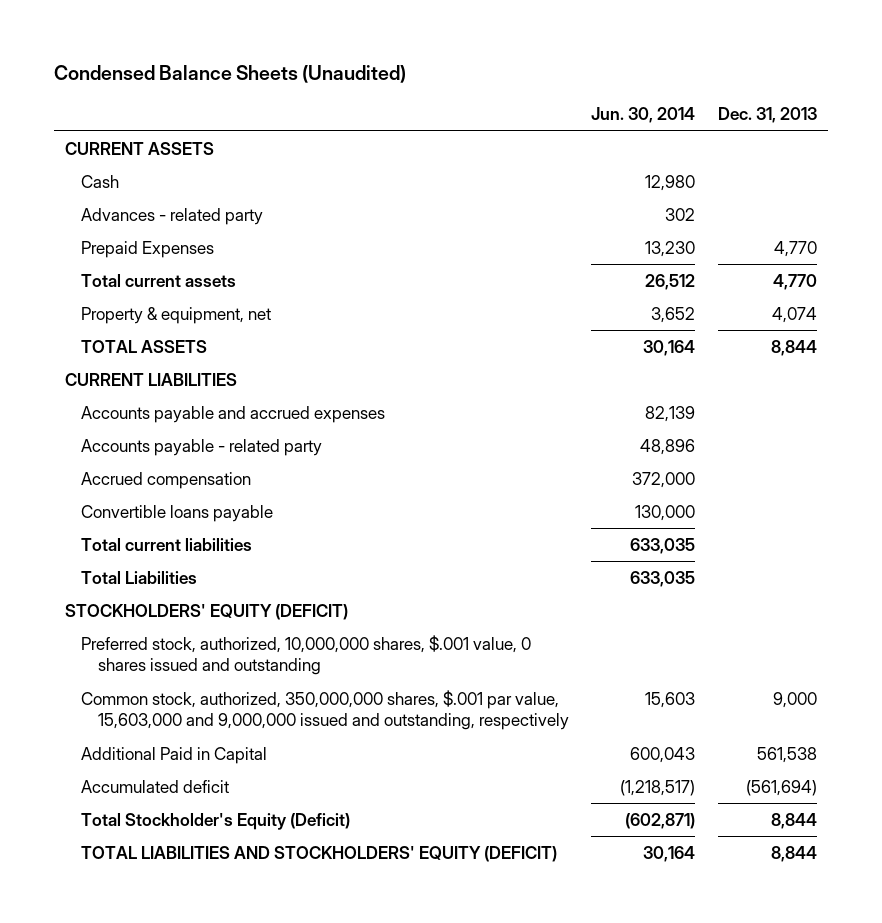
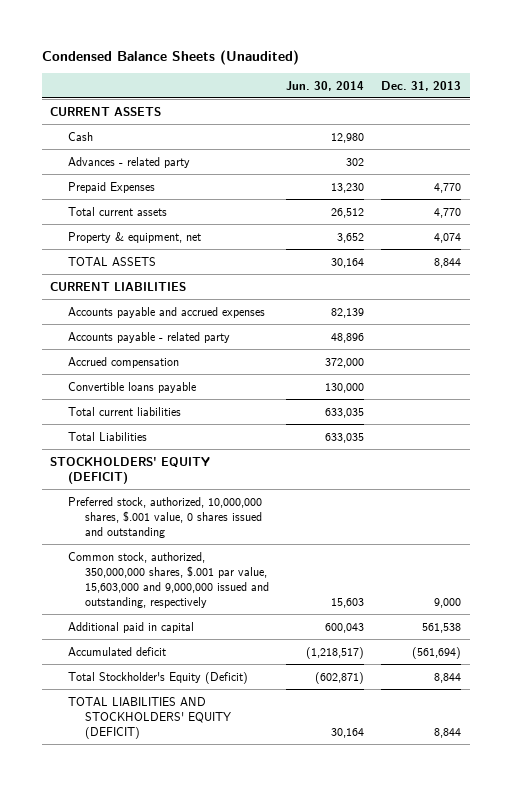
- Additional Paid in Capital | 600,043 | 561,538
+ Additional paid in capital | 600,043 | 561,538

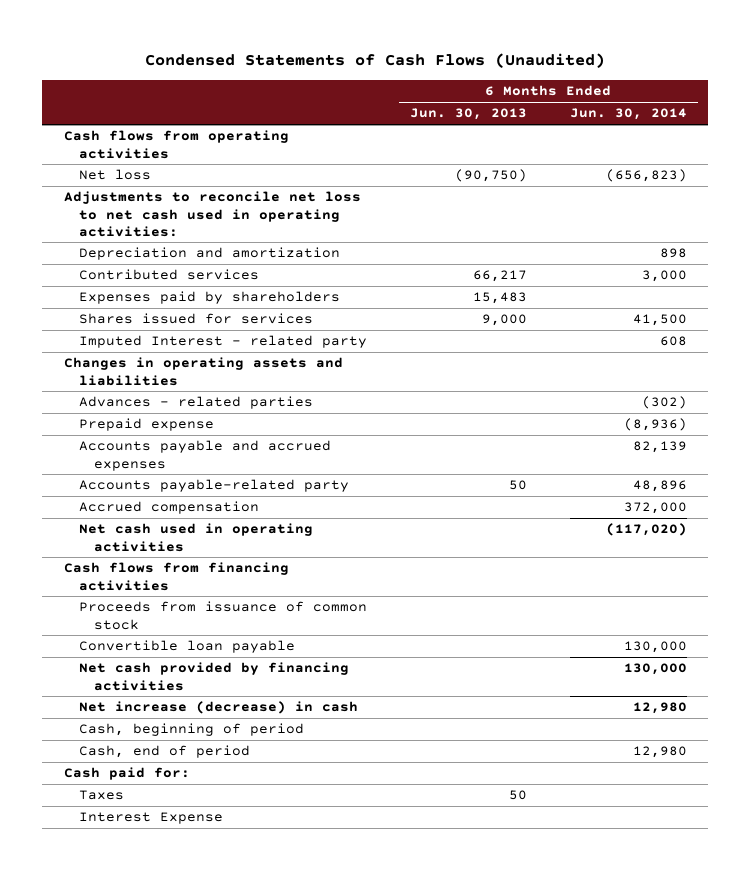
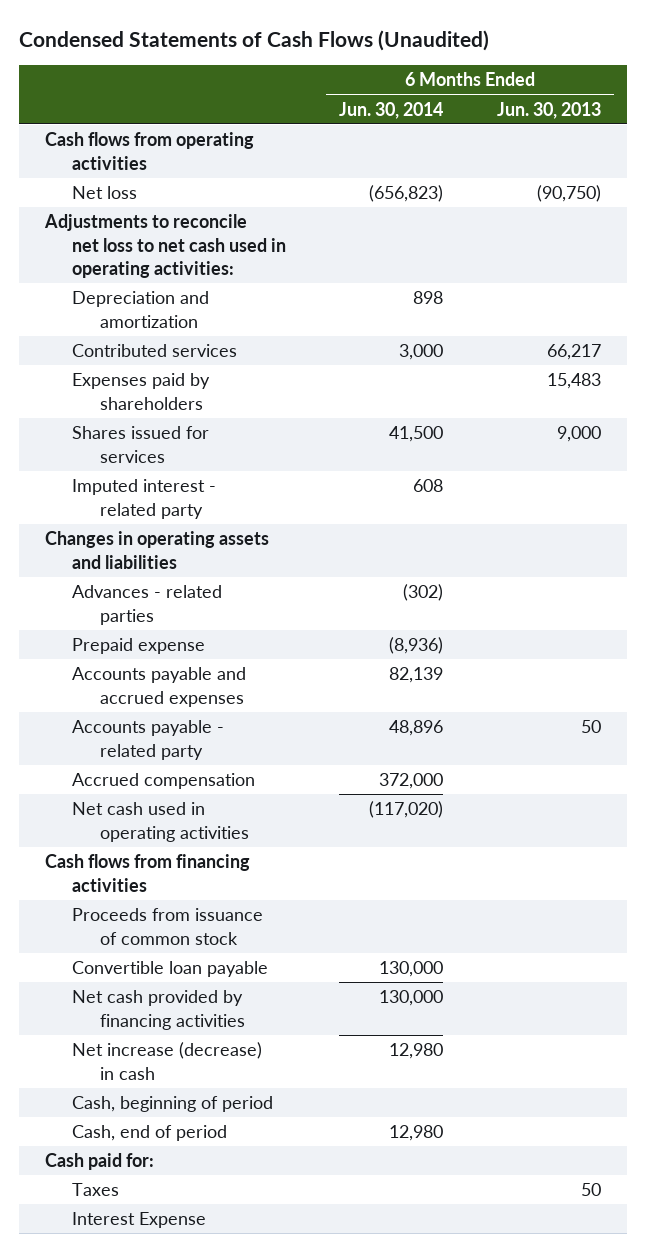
- | 6 Months Ended Jun. 30, 2013 | 6 Months Ended Jun. 30, 2014
+ | 6 Months Ended Jun. 30, 2014 | 6 Months Ended Jun. 30, 2013
- Imputed Interest - related party | | 608
+ Imputed interest - related party | 608 |
- Accounts payable-related party | 50 | 48,896
+ Accounts payable - related party | 48,896 | 50

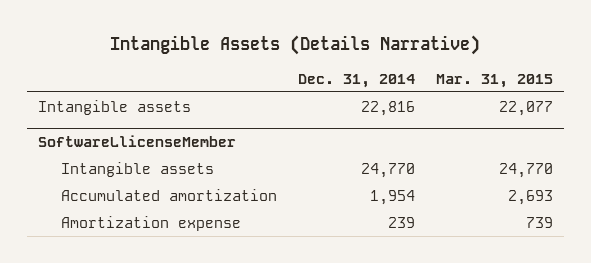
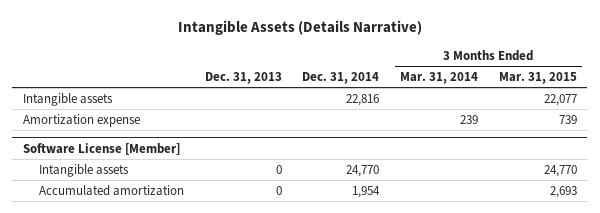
- | Dec. 31, 2014 | Mar. 31, 2015
+ | Dec. 31, 2013 | Dec. 31, 2014 | 3 Months Ended Mar. 31, 2014 | 3 Months Ended Mar. 31, 2015
- SoftwareLlicenseMember
+ Amortization expense | | | 239 | 739
+ Software License [Member]
- Amortization expense | 239 | 739

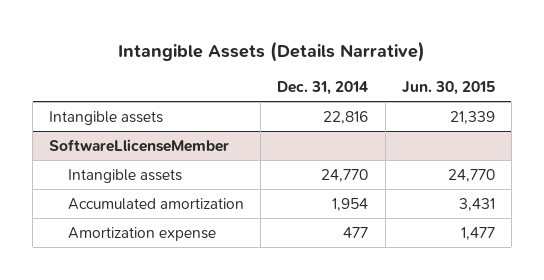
- | Dec. 31, 2013 | Dec. 31, 2014 | 3 Months Ended Mar. 31, 2014 | 3 Months Ended Mar. 31, 2015
+ | Dec. 31, 2014 | Jun. 30, 2015
- Amortization expense | | | 239 | 739
- Software License [Member]
+ SoftwareLlicenseMember
+ Amortization expense | 477 | 1,477

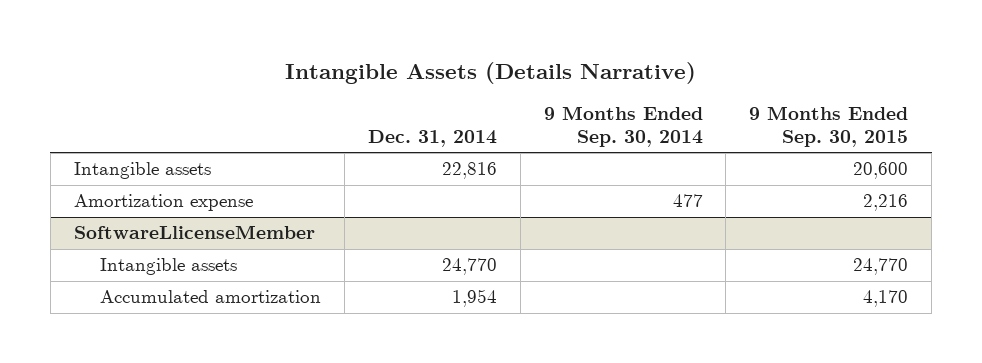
- | Dec. 31, 2014 | Jun. 30, 2015
+ | Dec. 31, 2014 | 9 Months Ended Sep. 30, 2014 | 9 Months Ended Sep. 30, 2015
+ Amortization expense | | 477 | 2,216
@ SoftwareLlicenseMember
- Amortization expense | 477 | 1,477

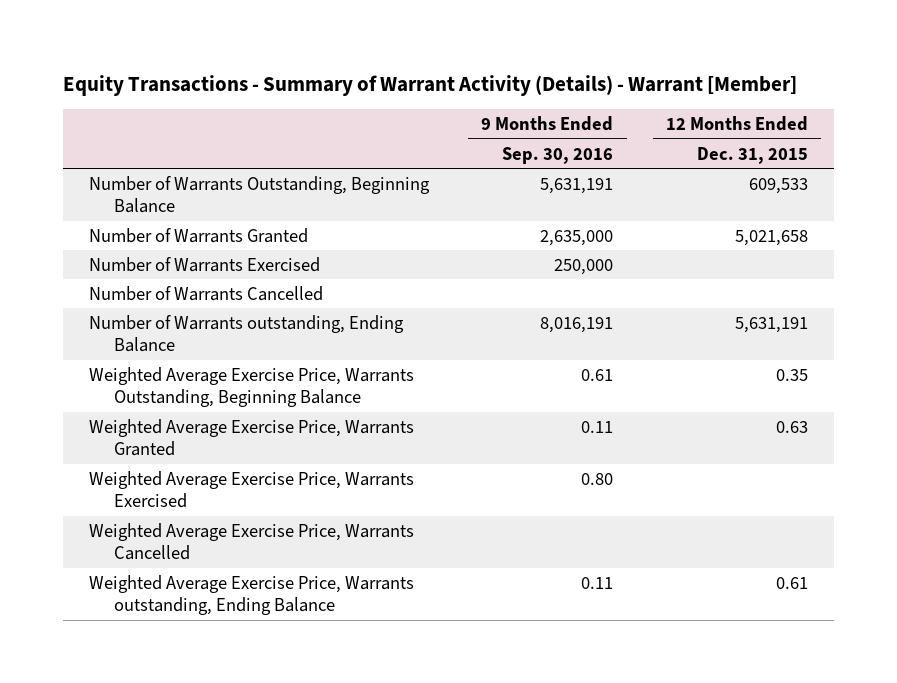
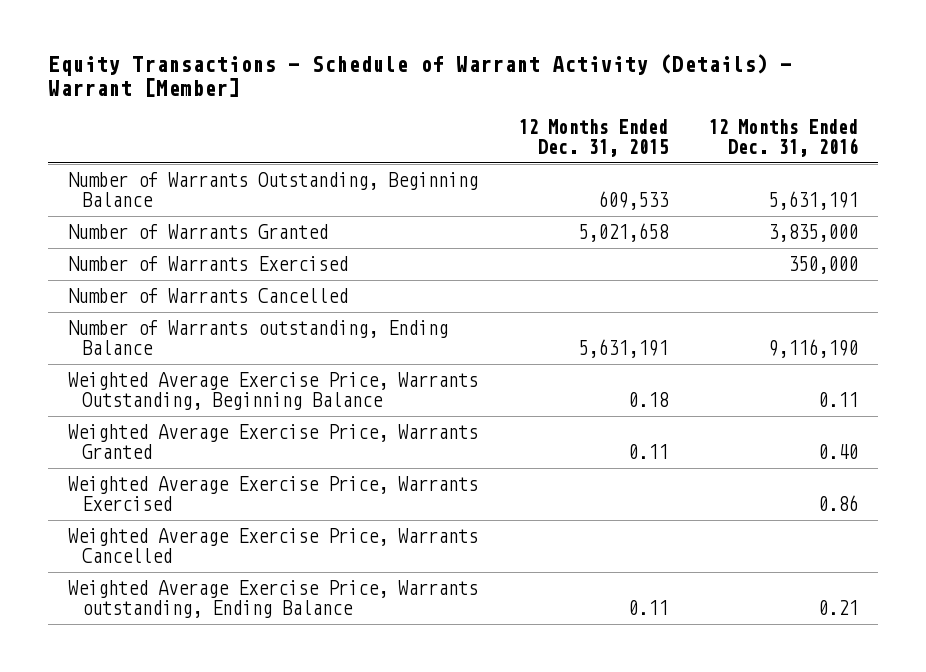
- Equity Transactions - Summary of Warrant Activity (Details) - Warrant [Member]
+ Equity Transactions - Schedule of Warrant Activity (Details) - Warrant [Member]
- | 9 Months Ended Sep. 30, 2016 | 12 Months Ended Dec. 31, 2015
+ | 12 Months Ended Dec. 31, 2015 | 12 Months Ended Dec. 31, 2016
- Weighted Average Exercise Price, Warrants Outstanding, Beginning Balance | 0.61 | 0.35
- Weighted Average Exercise Price, Warrants Granted | 0.11 | 0.63
+ Weighted Average Exercise Price, Warrants Outstanding, Beginning Balance | 0.18 | 0.11
+ Weighted Average Exercise Price, Warrants Granted | 0.11 | 0.40
- Weighted Average Exercise Price, Warrants outstanding, Ending Balance | 0.11 | 0.61
+ Weighted Average Exercise Price, Warrants outstanding, Ending Balance | 0.11 | 0.21

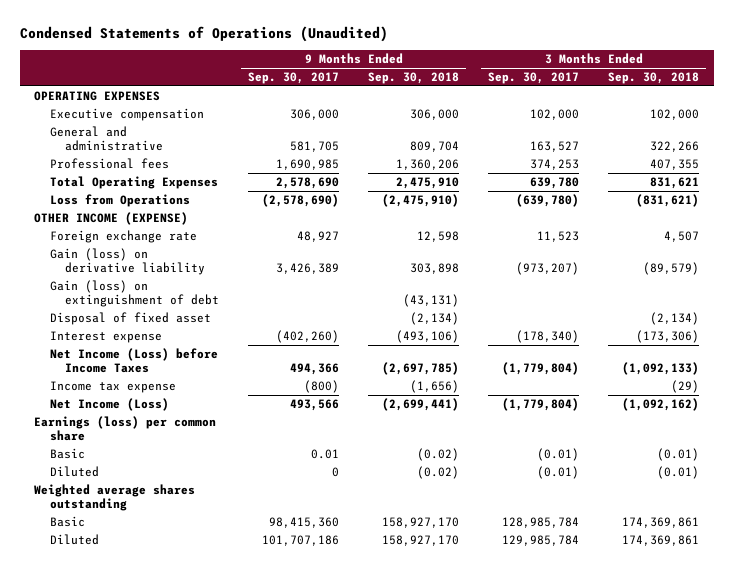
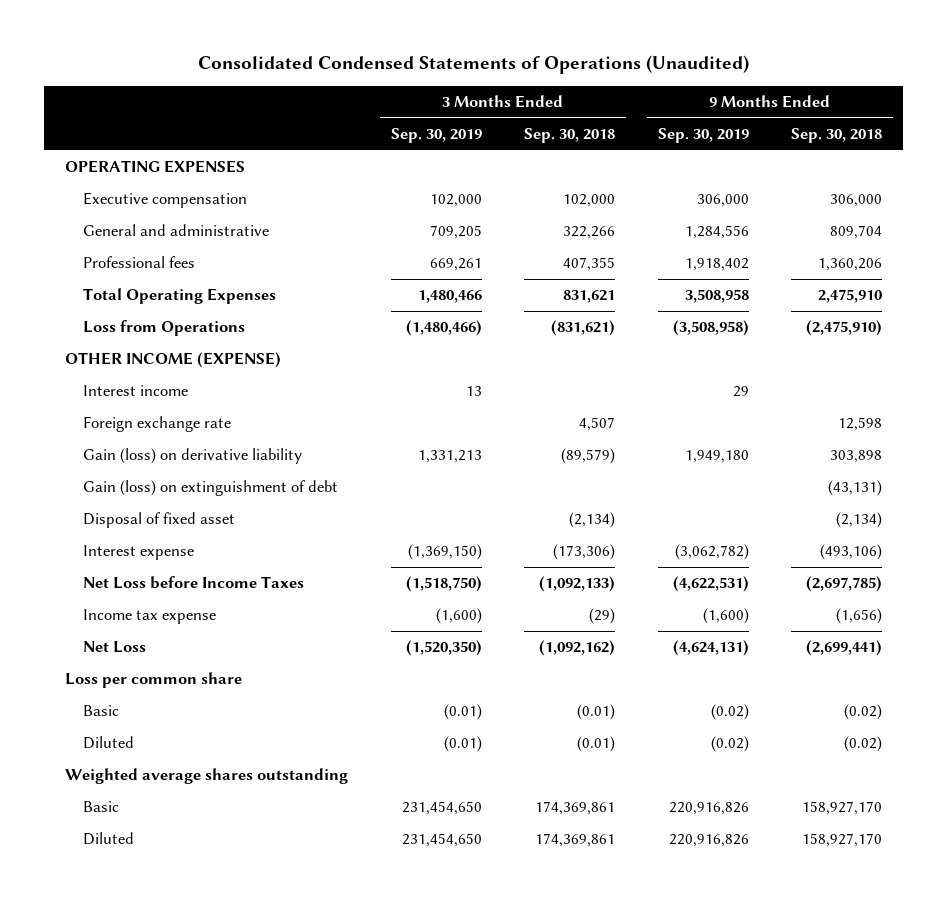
- Condensed Statements of Operations (Unaudited)
+ Consolidated Condensed Statements of Operations (Unaudited)
- | 9 Months Ended Sep. 30, 2017 | 9 Months Ended Sep. 30, 2018 | 3 Months Ended Sep. 30, 2017 | 3 Months Ended Sep. 30, 2018
+ | 3 Months Ended Sep. 30, 2019 | 3 Months Ended Sep. 30, 2018 | 9 Months Ended Sep. 30, 2019 | 9 Months Ended Sep. 30, 2018
+ Interest income | 13 | | 29 |
- Net Income (Loss) before Income Taxes | 494,366 | (2,697,785) | (1,779,804) | (1,092,133)
+ Net Loss before Income Taxes | (1,518,750) | (1,092,133) | (4,622,531) | (2,697,785)
- Net Income (Loss) | 493,566 | (2,699,441) | (1,779,804) | (1,092,162)
- Earnings (loss) per common share
+ Net Loss | (1,520,350) | (1,092,162) | (4,624,131) | (2,699,441)
+ Loss per common share

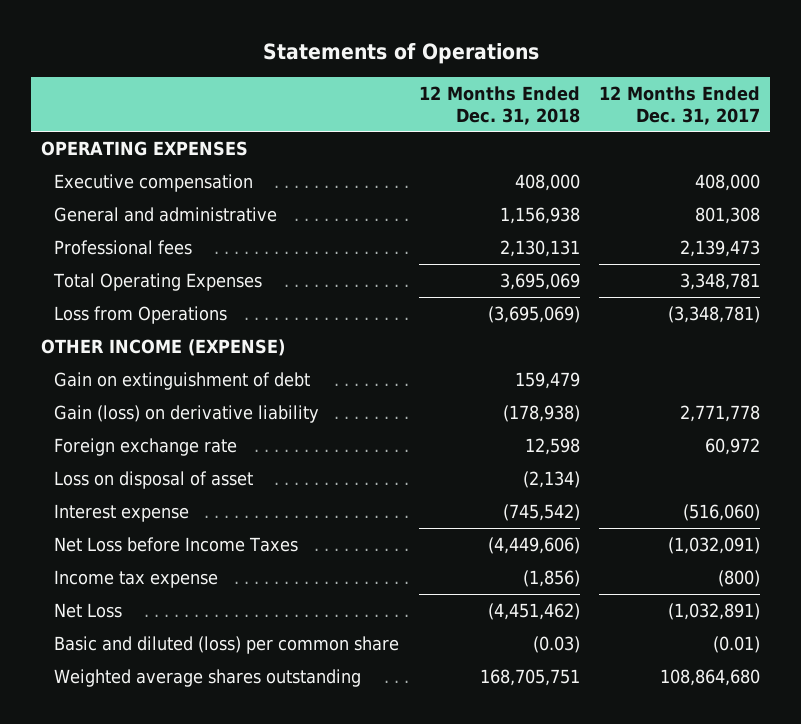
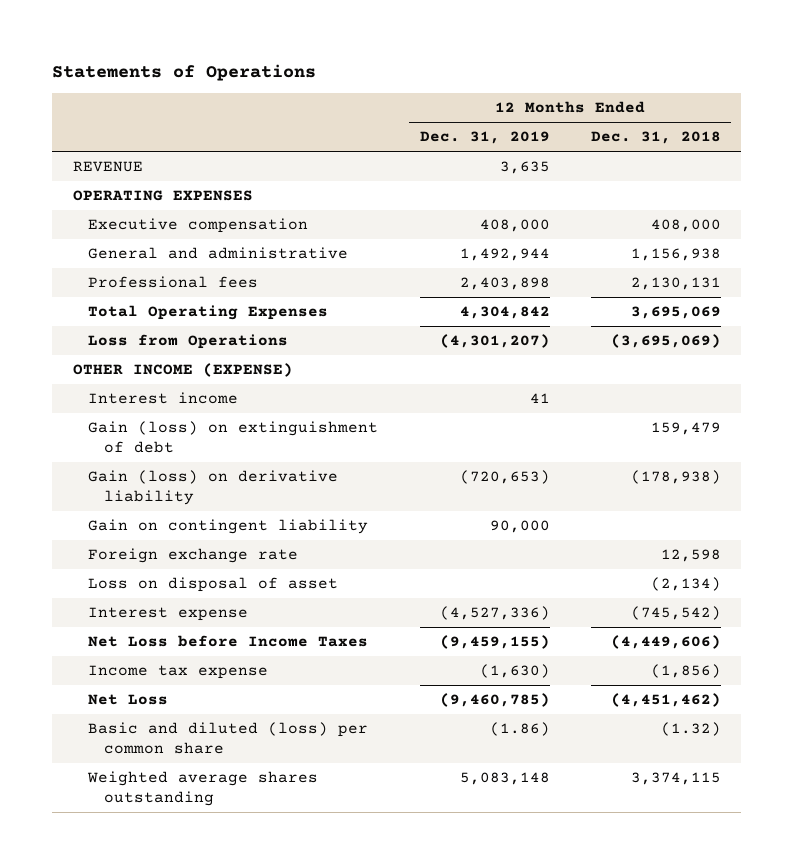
- | 12 Months Ended Dec. 31, 2018 | 12 Months Ended Dec. 31, 2017
+ | 12 Months Ended Dec. 31, 2019 | 12 Months Ended Dec. 31, 2018
+ REVENUE | 3,635 |
- Gain on extinguishment of debt | 159,479 |
+ Interest income | 41 |
+ Gain (loss) on extinguishment of debt | | 159,479
+ Gain on contingent liability | 90,000 |
- Basic and diluted (loss) per common share | (0.03) | (0.01)
- Weighted average shares outstanding | 168,705,751 | 108,864,680
+ Basic and diluted (loss) per common share | (1.86) | (1.32)
+ Weighted average shares outstanding | 5,083,148 | 3,374,115

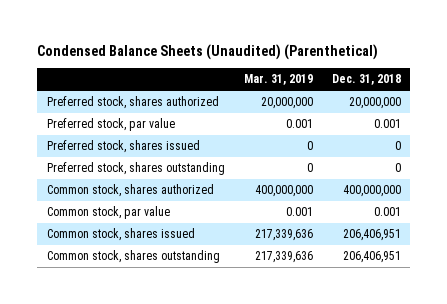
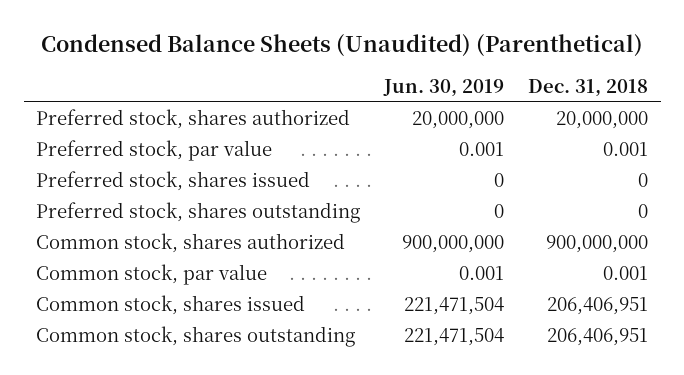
- | Mar. 31, 2019 | Dec. 31, 2018
+ | Jun. 30, 2019 | Dec. 31, 2018
- Common stock, shares authorized | 400,000,000 | 400,000,000
+ Common stock, shares authorized | 900,000,000 | 900,000,000

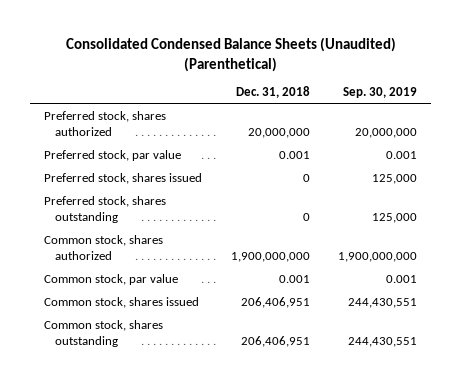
- Condensed Balance Sheets (Unaudited) (Parenthetical)
+ Consolidated Condensed Balance Sheets (Unaudited) (Parenthetical)
- | Jun. 30, 2019 | Dec. 31, 2018
+ | Dec. 31, 2018 | Sep. 30, 2019
- Common stock, shares authorized | 900,000,000 | 900,000,000
+ Common stock, shares authorized | 1,900,000,000 | 1,900,000,000

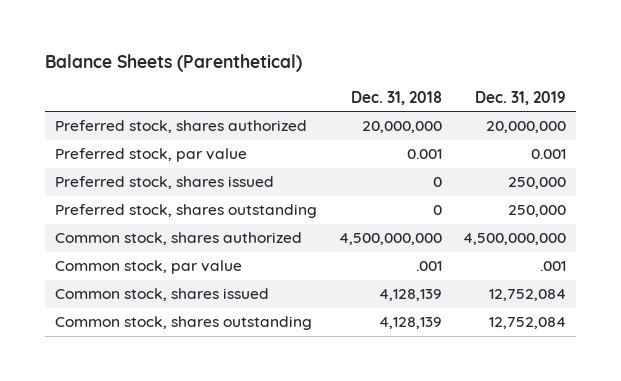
- Consolidated Condensed Balance Sheets (Unaudited) (Parenthetical)
+ Balance Sheets (Parenthetical)
- | Dec. 31, 2018 | Sep. 30, 2019
+ | Dec. 31, 2018 | Dec. 31, 2019
- Common stock, shares authorized | 1,900,000,000 | 1,900,000,000
- Common stock, par value | 0.001 | 0.001
- Common stock, shares issued | 206,406,951 | 244,430,551
- Common stock, shares outstanding | 206,406,951 | 244,430,551
+ Common stock, shares authorized | 4,500,000,000 | 4,500,000,000
+ Common stock, par value | .001 | .001
+ Common stock, shares issued | 4,128,139 | 12,752,084
+ Common stock, shares outstanding | 4,128,139 | 12,752,084

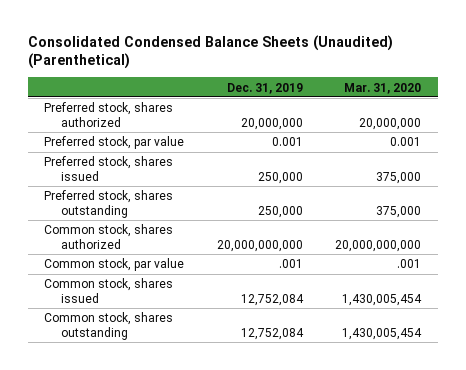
- Balance Sheets (Parenthetical)
+ Consolidated Condensed Balance Sheets (Unaudited) (Parenthetical)
- | Dec. 31, 2018 | Dec. 31, 2019
+ | Dec. 31, 2019 | Mar. 31, 2020
- Common stock, shares authorized | 4,500,000,000 | 4,500,000,000
+ Common stock, shares authorized | 20,000,000,000 | 20,000,000,000

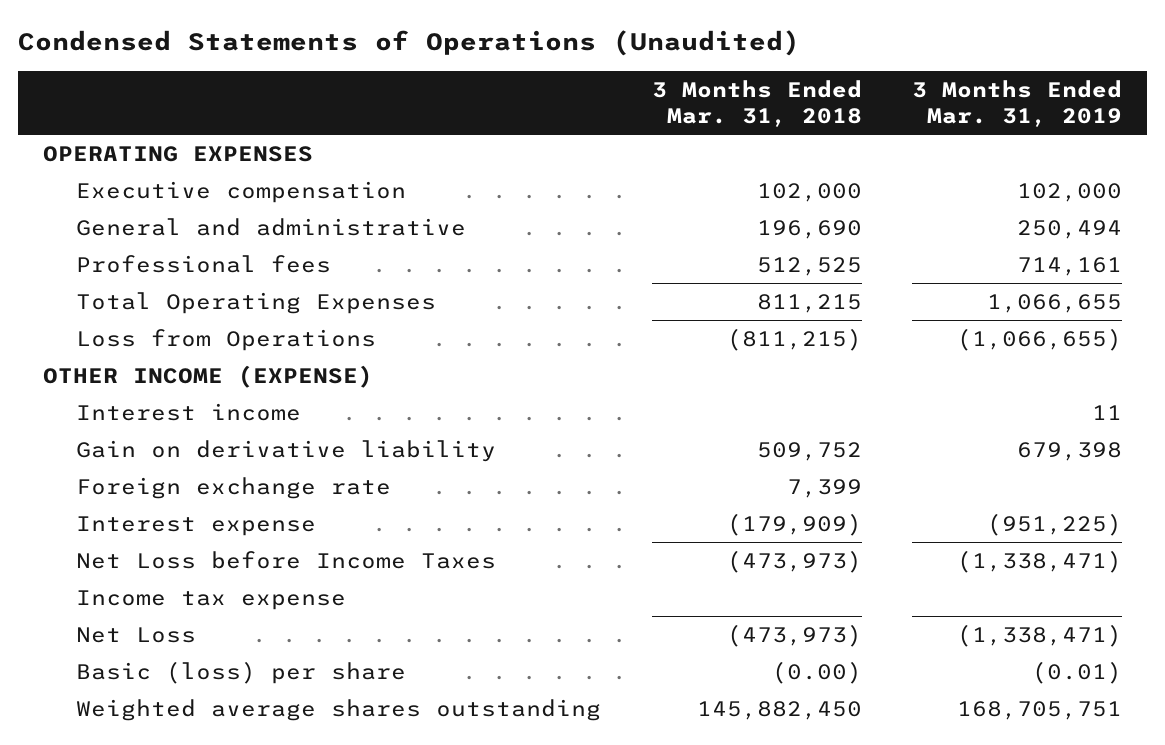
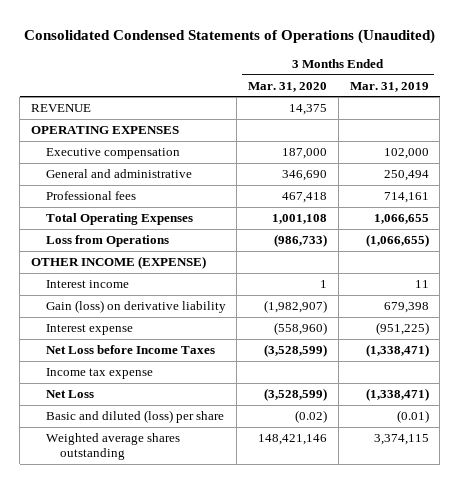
- Condensed Statements of Operations (Unaudited)
+ Consolidated Condensed Statements of Operations (Unaudited)
- | 3 Months Ended Mar. 31, 2018 | 3 Months Ended Mar. 31, 2019
+ | 3 Months Ended Mar. 31, 2020 | 3 Months Ended Mar. 31, 2019
+ REVENUE | 14,375 |
- Gain on derivative liability | 509,752 | 679,398
- Foreign exchange rate | 7,399 |
+ Gain (loss) on derivative liability | (1,982,907) | 679,398
- Basic (loss) per share | (0.00) | (0.01)
- Weighted average shares outstanding | 145,882,450 | 168,705,751
+ Basic and diluted (loss) per share | (0.02) | (0.01)
+ Weighted average shares outstanding | 148,421,146 | 3,374,115

